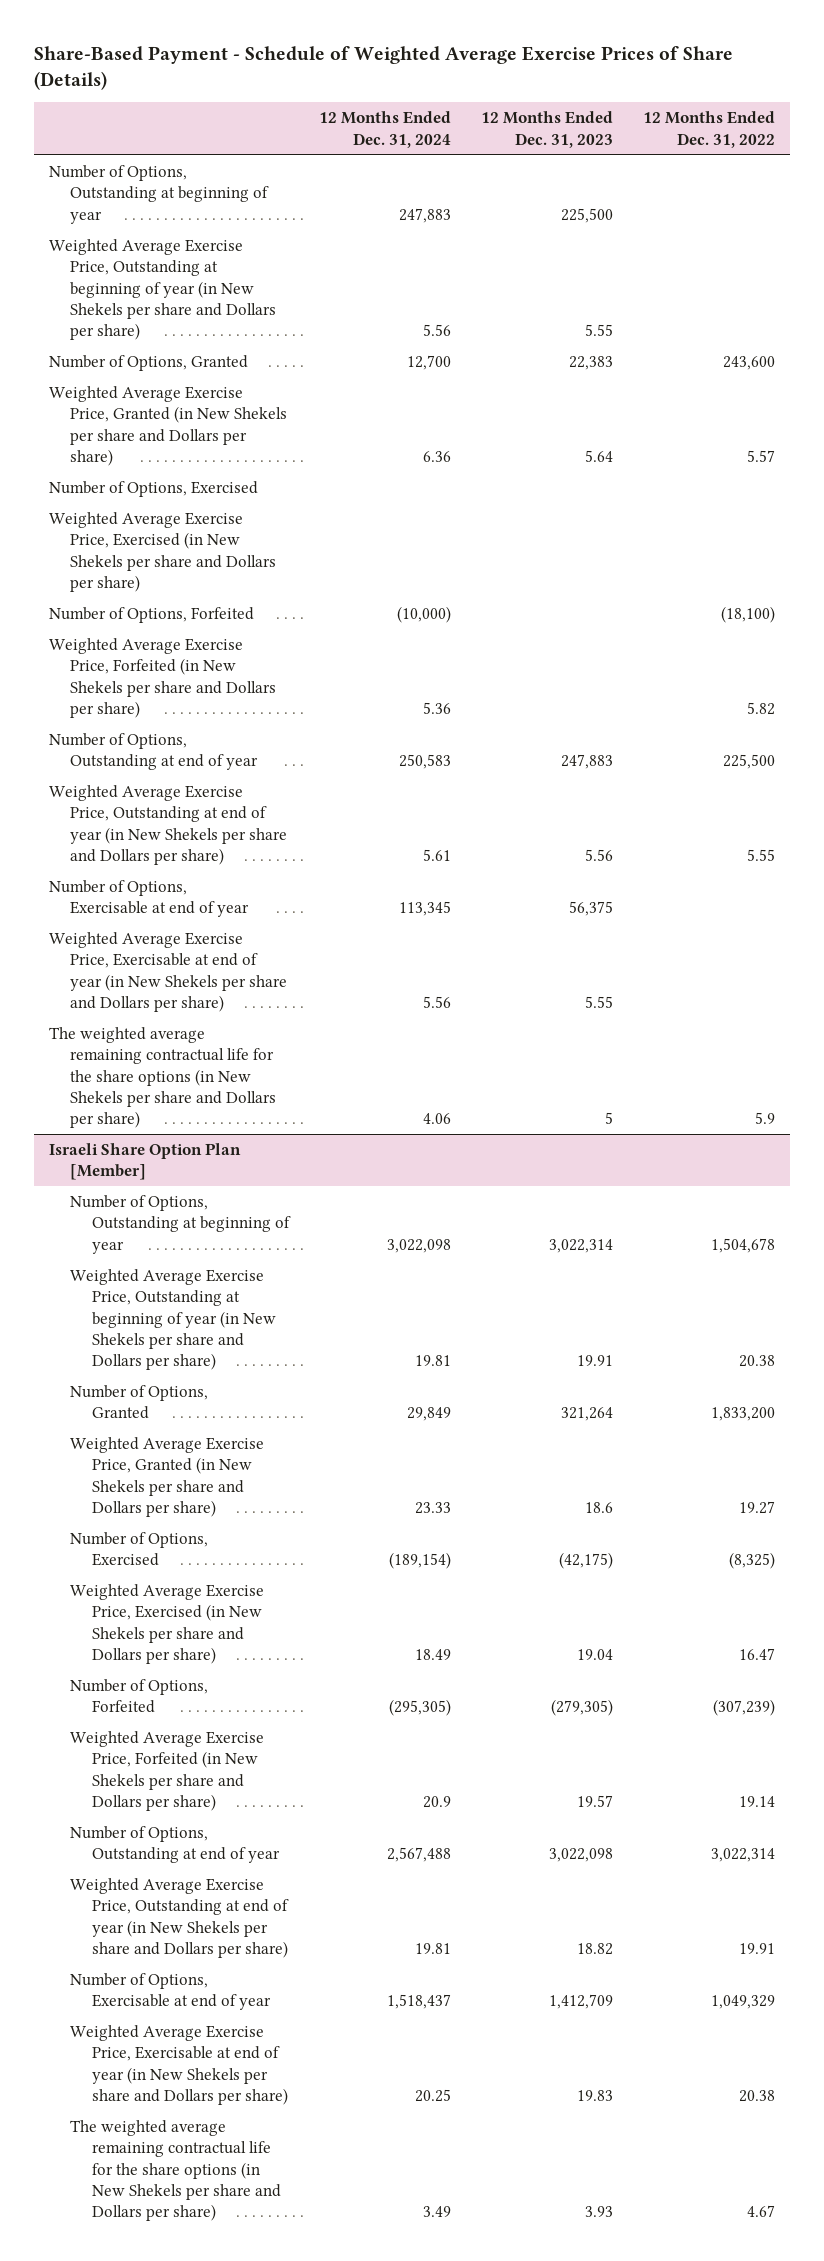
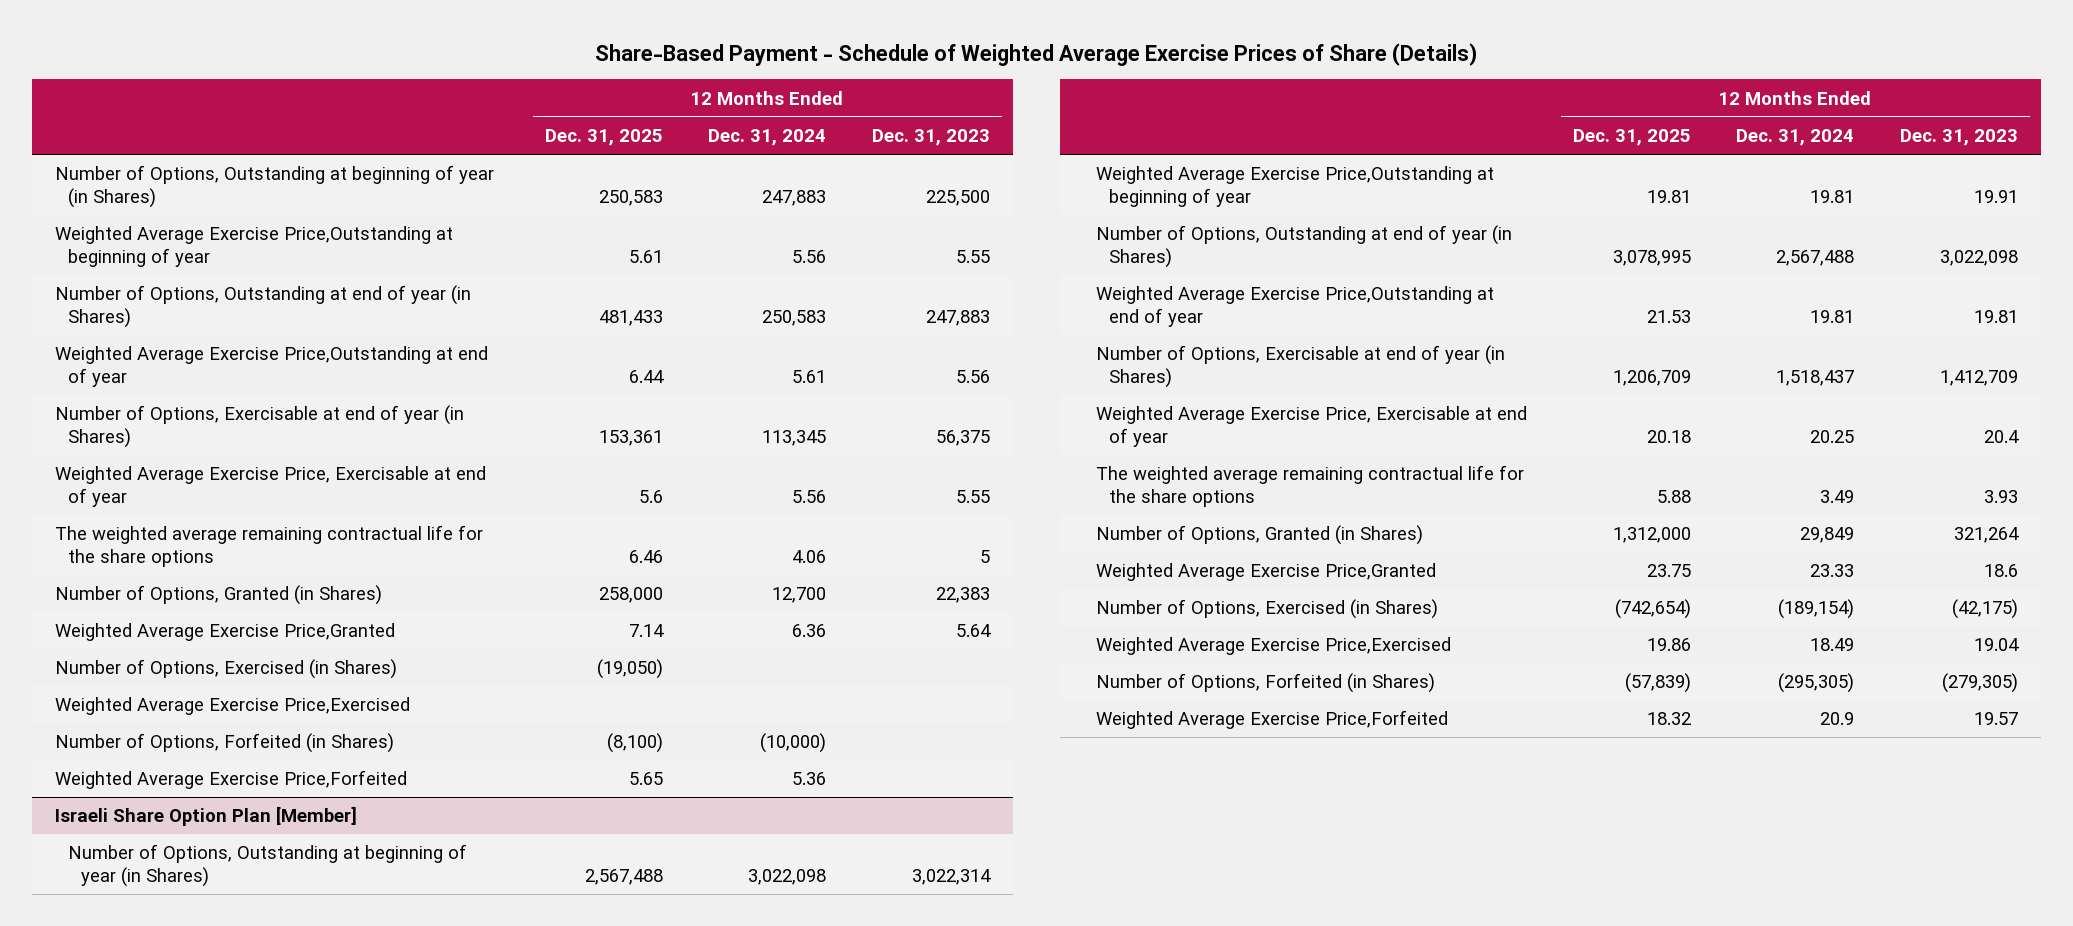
- | 12 Months Ended Dec. 31, 2024 | 12 Months Ended Dec. 31, 2023 | 12 Months Ended Dec. 31, 2022
+ | 12 Months Ended Dec. 31, 2025 | 12 Months Ended Dec. 31, 2024 | 12 Months Ended Dec. 31, 2023
- Number of Options, Outstanding at beginning of year | 247,883 | 225,500 |
- Weighted Average Exercise Price, Outstanding at beginning of year (in New Shekels per share and Dollars per share) | 5.56 | 5.55 |
- Number of Options, Granted | 12,700 | 22,383 | 243,600
- Weighted Average Exercise Price, Granted (in New Shekels per share and Dollars per share) | 6.36 | 5.64 | 5.57
- Number of Options, Exercised
- Weighted Average Exercise Price, Exercised (in New Shekels per share and Dollars per share)
- Number of Options, Forfeited | (10,000) | | (18,100)
- Weighted Average Exercise Price, Forfeited (in New Shekels per share and Dollars per share) | 5.36 | | 5.82
- Number of Options, Outstanding at end of year | 250,583 | 247,883 | 225,500
- Weighted Average Exercise Price, Outstanding at end of year (in New Shekels per share and Dollars per share) | 5.61 | 5.56 | 5.55
- Number of Options, Exercisable at end of year | 113,345 | 56,375 |
- Weighted Average Exercise Price, Exercisable at end of year (in New Shekels per share and Dollars per share) | 5.56 | 5.55 |
- The weighted average remaining contractual life for the share options (in New Shekels per share and Dollars per share) | 4.06 | 5 | 5.9
+ Number of Options, Outstanding at beginning of year (in Shares) | 250,583 | 247,883 | 225,500
+ Weighted Average Exercise Price,Outstanding at beginning of year | 5.61 | 5.56 | 5.55
+ Number of Options, Outstanding at end of year (in Shares) | 481,433 | 250,583 | 247,883
+ Weighted Average Exercise Price,Outstanding at end of year | 6.44 | 5.61 | 5.56
+ Number of Options, Exercisable at end of year (in Shares) | 153,361 | 113,345 | 56,375
+ Weighted Average Exercise Price, Exercisable at end of year | 5.6 | 5.56 | 5.55
+ The weighted average remaining contractual life for the share options | 6.46 | 4.06 | 5
+ Number of Options, Granted (in Shares) | 258,000 | 12,700 | 22,383
+ Weighted Average Exercise Price,Granted | 7.14 | 6.36 | 5.64
+ Number of Options, Exercised (in Shares) | (19,050) | |
+ Weighted Average Exercise Price,Exercised
+ Number of Options, Forfeited (in Shares) | (8,100) | (10,000) |
+ Weighted Average Exercise Price,Forfeited | 5.65 | 5.36 |
@ Israeli Share Option Plan [Member]
- Number of Options, Outstanding at beginning of year | 3,022,098 | 3,022,314 | 1,504,678
- Weighted Average Exercise Price, Outstanding at beginning of year (in New Shekels per share and Dollars per share) | 19.81 | 19.91 | 20.38
- Number of Options, Granted | 29,849 | 321,264 | 1,833,200
- Weighted Average Exercise Price, Granted (in New Shekels per share and Dollars per share) | 23.33 | 18.6 | 19.27
- Number of Options, Exercised | (189,154) | (42,175) | (8,325)
- Weighted Average Exercise Price, Exercised (in New Shekels per share and Dollars per share) | 18.49 | 19.04 | 16.47
- Number of Options, Forfeited | (295,305) | (279,305) | (307,239)
- Weighted Average Exercise Price, Forfeited (in New Shekels per share and Dollars per share) | 20.9 | 19.57 | 19.14
- Number of Options, Outstanding at end of year | 2,567,488 | 3,022,098 | 3,022,314
- Weighted Average Exercise Price, Outstanding at end of year (in New Shekels per share and Dollars per share) | 19.81 | 18.82 | 19.91
- Number of Options, Exercisable at end of year | 1,518,437 | 1,412,709 | 1,049,329
- Weighted Average Exercise Price, Exercisable at end of year (in New Shekels per share and Dollars per share) | 20.25 | 19.83 | 20.38
- The weighted average remaining contractual life for the share options (in New Shekels per share and Dollars per share) | 3.49 | 3.93 | 4.67
+ Number of Options, Outstanding at beginning of year (in Shares) | 2,567,488 | 3,022,098 | 3,022,314
+ Weighted Average Exercise Price,Outstanding at beginning of year | 19.81 | 19.81 | 19.91
+ Number of Options, Outstanding at end of year (in Shares) | 3,078,995 | 2,567,488 | 3,022,098
+ Weighted Average Exercise Price,Outstanding at end of year | 21.53 | 19.81 | 19.81
+ Number of Options, Exercisable at end of year (in Shares) | 1,206,709 | 1,518,437 | 1,412,709
+ Weighted Average Exercise Price, Exercisable at end of year | 20.18 | 20.25 | 20.4
+ The weighted average remaining contractual life for the share options | 5.88 | 3.49 | 3.93
+ Number of Options, Granted (in Shares) | 1,312,000 | 29,849 | 321,264
+ Weighted Average Exercise Price,Granted | 23.75 | 23.33 | 18.6
+ Number of Options, Exercised (in Shares) | (742,654) | (189,154) | (42,175)
+ Weighted Average Exercise Price,Exercised | 19.86 | 18.49 | 19.04
+ Number of Options, Forfeited (in Shares) | (57,839) | (295,305) | (279,305)
+ Weighted Average Exercise Price,Forfeited | 18.32 | 20.9 | 19.57

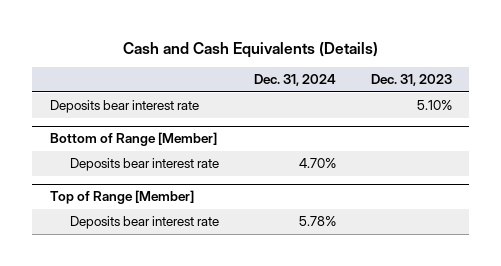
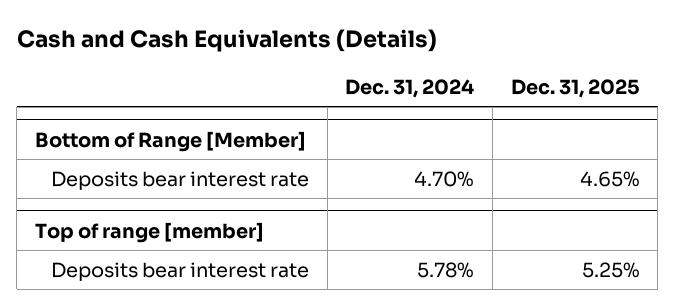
- | Dec. 31, 2024 | Dec. 31, 2023
+ | Dec. 31, 2024 | Dec. 31, 2025
- Deposits bear interest rate | | 5.10%
- Top of Range [Member]
+ Top of range [member]

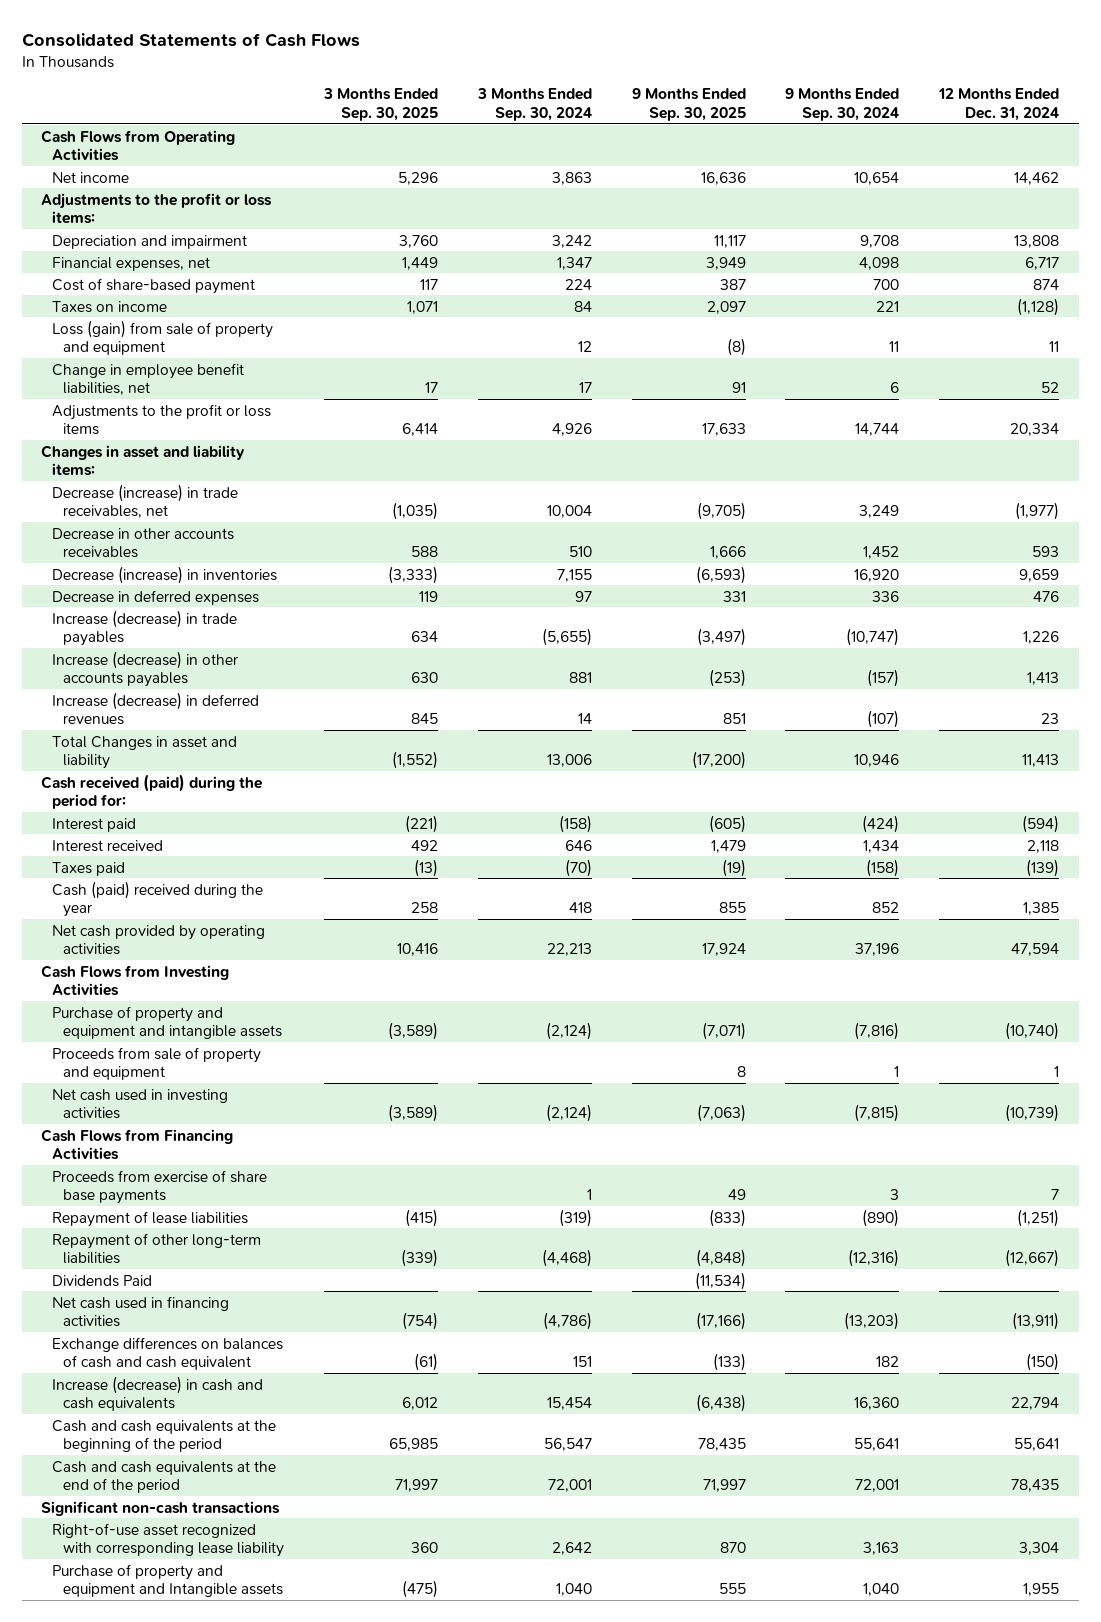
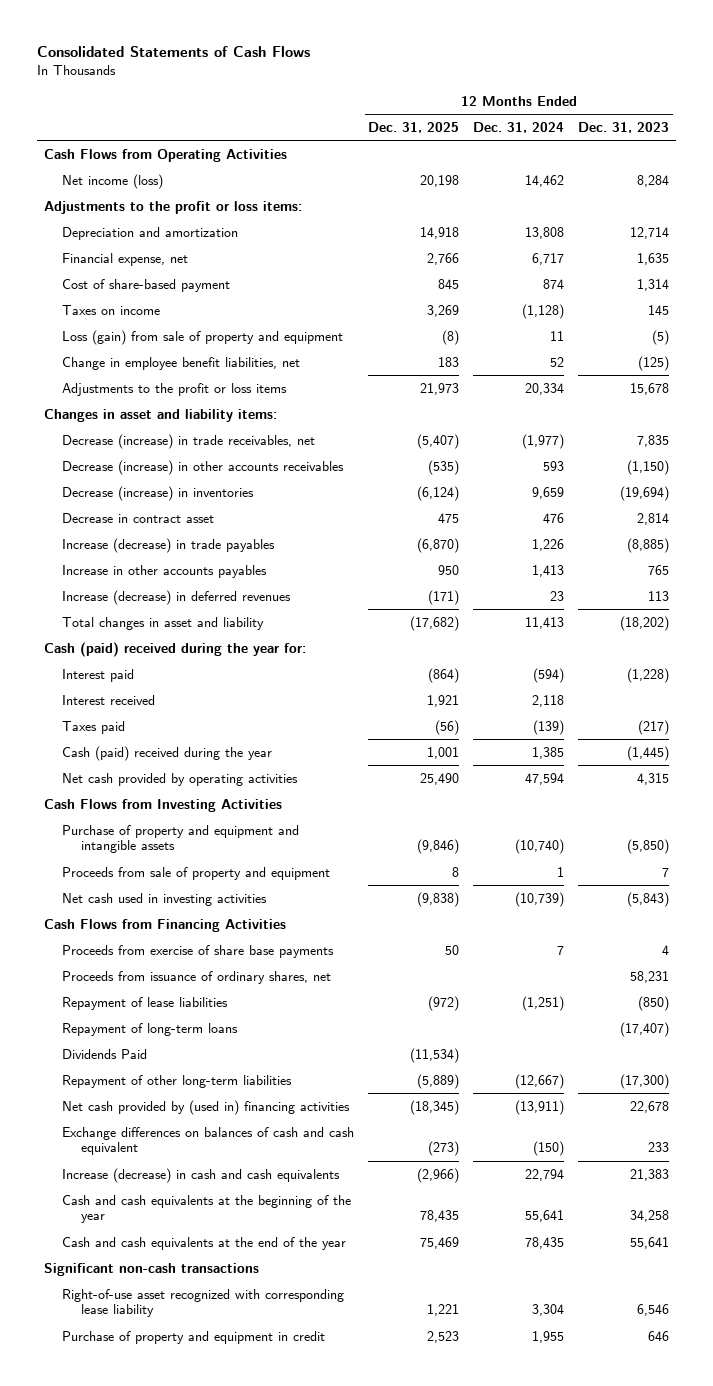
- | 3 Months Ended Sep. 30, 2025 | 3 Months Ended Sep. 30, 2024 | 9 Months Ended Sep. 30, 2025 | 9 Months Ended Sep. 30, 2024 | 12 Months Ended Dec. 31, 2024
+ | 12 Months Ended Dec. 31, 2025 | 12 Months Ended Dec. 31, 2024 | 12 Months Ended Dec. 31, 2023
- Net income | 5,296 | 3,863 | 16,636 | 10,654 | 14,462
+ Net income (loss) | 20,198 | 14,462 | 8,284
- Depreciation and impairment | 3,760 | 3,242 | 11,117 | 9,708 | 13,808
- Financial expenses, net | 1,449 | 1,347 | 3,949 | 4,098 | 6,717
+ Depreciation and amortization | 14,918 | 13,808 | 12,714
+ Financial expense, net | 2,766 | 6,717 | 1,635
- Decrease in other accounts receivables | 588 | 510 | 1,666 | 1,452 | 593
+ Decrease (increase) in other accounts receivables | (535) | 593 | (1,150)
- Decrease in deferred expenses | 119 | 97 | 331 | 336 | 476
+ Decrease in contract asset | 475 | 476 | 2,814
- Increase (decrease) in other accounts payables | 630 | 881 | (253) | (157) | 1,413
+ Increase in other accounts payables | 950 | 1,413 | 765
- Total Changes in asset and liability | (1,552) | 13,006 | (17,200) | 10,946 | 11,413
- Cash received (paid) during the period for:
+ Total changes in asset and liability | (17,682) | 11,413 | (18,202)
+ Cash (paid) received during the year for:
+ Proceeds from issuance of ordinary shares, net | | | 58,231
+ Repayment of long-term loans | | | (17,407)
- Net cash used in financing activities | (754) | (4,786) | (17,166) | (13,203) | (13,911)
moved down: Repayment of other long-term liabilities | (5,889) | (12,667) | (17,300)
+ Net cash provided by (used in) financing activities | (18,345) | (13,911) | 22,678
- Cash and cash equivalents at the beginning of the period | 65,985 | 56,547 | 78,435 | 55,641 | 55,641
- Cash and cash equivalents at the end of the period | 71,997 | 72,001 | 71,997 | 72,001 | 78,435
+ Cash and cash equivalents at the beginning of the year | 78,435 | 55,641 | 34,258
+ Cash and cash equivalents at the end of the year | 75,469 | 78,435 | 55,641
- Purchase of property and equipment and Intangible assets | (475) | 1,040 | 555 | 1,040 | 1,955
+ Purchase of property and equipment in credit | 2,523 | 1,955 | 646

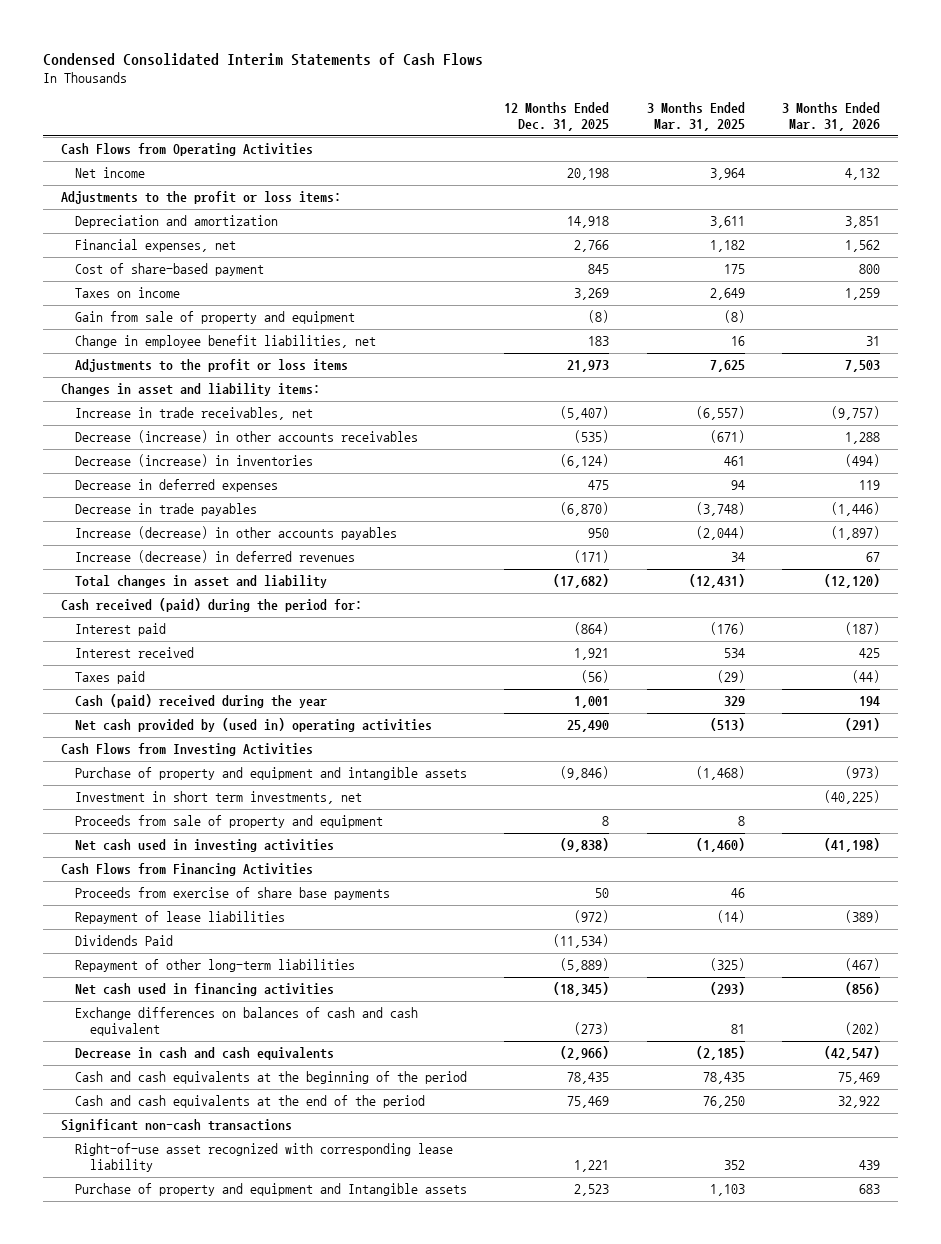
- Consolidated Statements of Cash Flows
+ Condensed Consolidated Interim Statements of Cash Flows
- | 12 Months Ended Dec. 31, 2025 | 12 Months Ended Dec. 31, 2024 | 12 Months Ended Dec. 31, 2023
+ | 12 Months Ended Dec. 31, 2025 | 3 Months Ended Mar. 31, 2025 | 3 Months Ended Mar. 31, 2026
- Net income (loss) | 20,198 | 14,462 | 8,284
+ Net income | 20,198 | 3,964 | 4,132
- Financial expense, net | 2,766 | 6,717 | 1,635
+ Financial expenses, net | 2,766 | 1,182 | 1,562
- Loss (gain) from sale of property and equipment | (8) | 11 | (5)
+ Gain from sale of property and equipment | (8) | (8) |
- Decrease (increase) in trade receivables, net | (5,407) | (1,977) | 7,835
+ Increase in trade receivables, net | (5,407) | (6,557) | (9,757)
- Decrease in contract asset | 475 | 476 | 2,814
- Increase (decrease) in trade payables | (6,870) | 1,226 | (8,885)
- Increase in other accounts payables | 950 | 1,413 | 765
+ Decrease in deferred expenses | 475 | 94 | 119
+ Decrease in trade payables | (6,870) | (3,748) | (1,446)
+ Increase (decrease) in other accounts payables | 950 | (2,044) | (1,897)
- Cash (paid) received during the year for:
+ Cash received (paid) during the period for:
- Net cash provided by operating activities | 25,490 | 47,594 | 4,315
+ Net cash provided by (used in) operating activities | 25,490 | (513) | (291)
+ Investment in short term investments, net | | | (40,225)
- Proceeds from issuance of ordinary shares, net | | | 58,231
- Repayment of long-term loans | | | (17,407)
- Net cash provided by (used in) financing activities | (18,345) | (13,911) | 22,678
+ Net cash used in financing activities | (18,345) | (293) | (856)
- Increase (decrease) in cash and cash equivalents | (2,966) | 22,794 | 21,383
- Cash and cash equivalents at the beginning of the year | 78,435 | 55,641 | 34,258
- Cash and cash equivalents at the end of the year | 75,469 | 78,435 | 55,641
+ Decrease in cash and cash equivalents | (2,966) | (2,185) | (42,547)
+ Cash and cash equivalents at the beginning of the period | 78,435 | 78,435 | 75,469
+ Cash and cash equivalents at the end of the period | 75,469 | 76,250 | 32,922
- Purchase of property and equipment in credit | 2,523 | 1,955 | 646
+ Purchase of property and equipment and Intangible assets | 2,523 | 1,103 | 683

